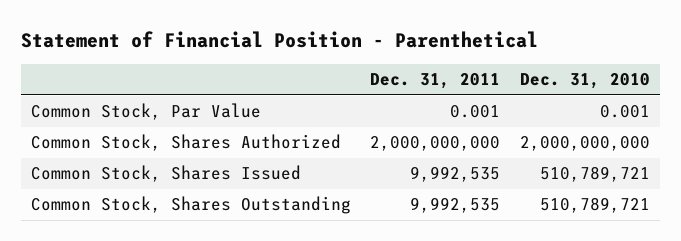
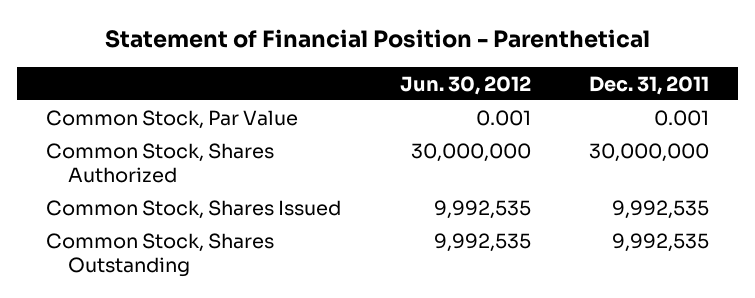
- | Dec. 31, 2011 | Dec. 31, 2010
+ | Jun. 30, 2012 | Dec. 31, 2011
- Common Stock, Shares Authorized | 2,000,000,000 | 2,000,000,000
+ Common Stock, Shares Authorized | 30,000,000 | 30,000,000

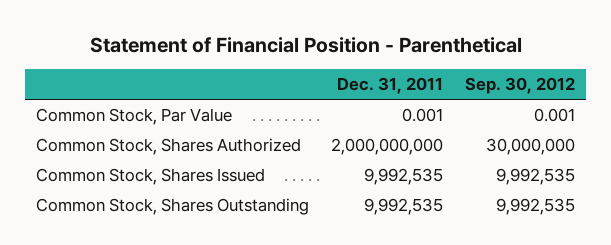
- | Jun. 30, 2012 | Dec. 31, 2011
+ | Dec. 31, 2011 | Sep. 30, 2012
- Common Stock, Shares Authorized | 30,000,000 | 30,000,000
+ Common Stock, Shares Authorized | 2,000,000,000 | 30,000,000

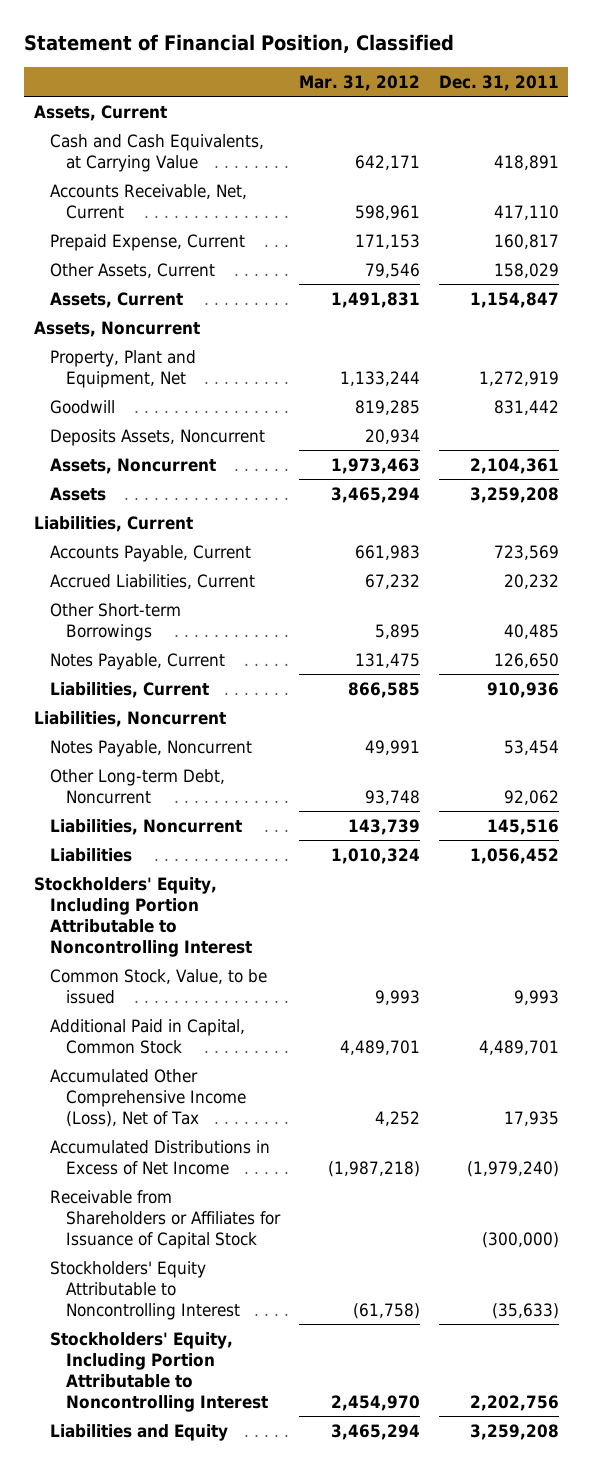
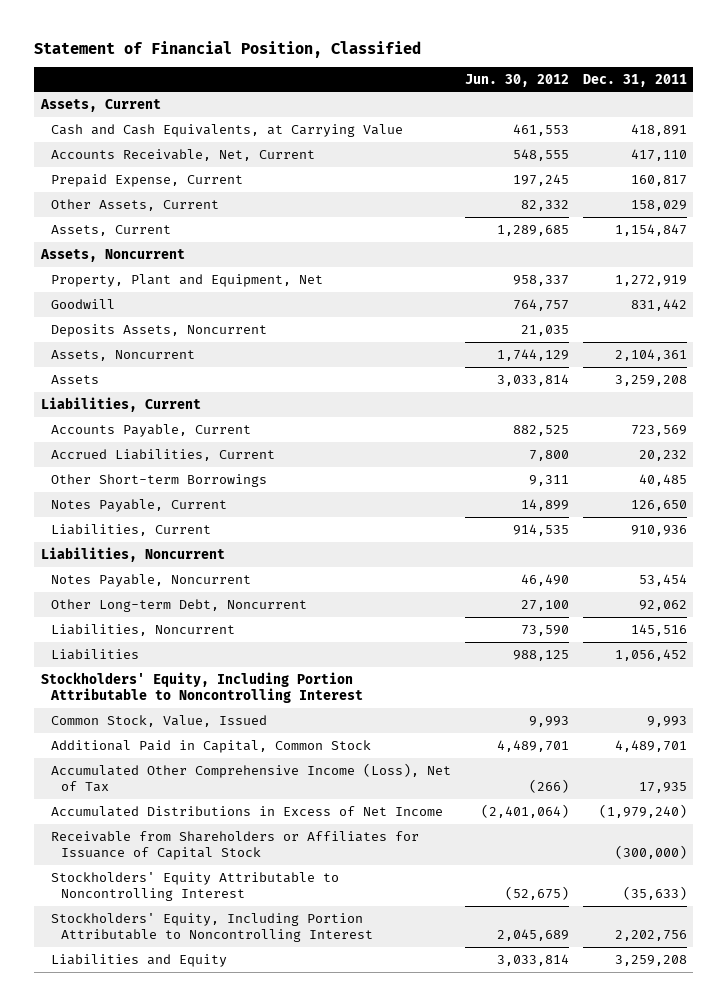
- | Mar. 31, 2012 | Dec. 31, 2011
+ | Jun. 30, 2012 | Dec. 31, 2011
- Common Stock, Value, to be issued | 9,993 | 9,993
+ Common Stock, Value, Issued | 9,993 | 9,993

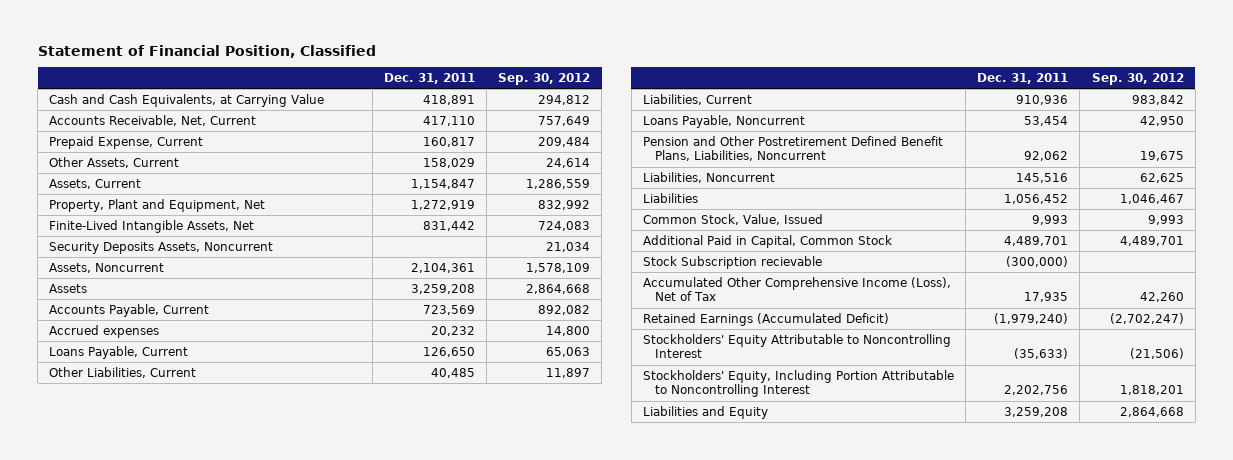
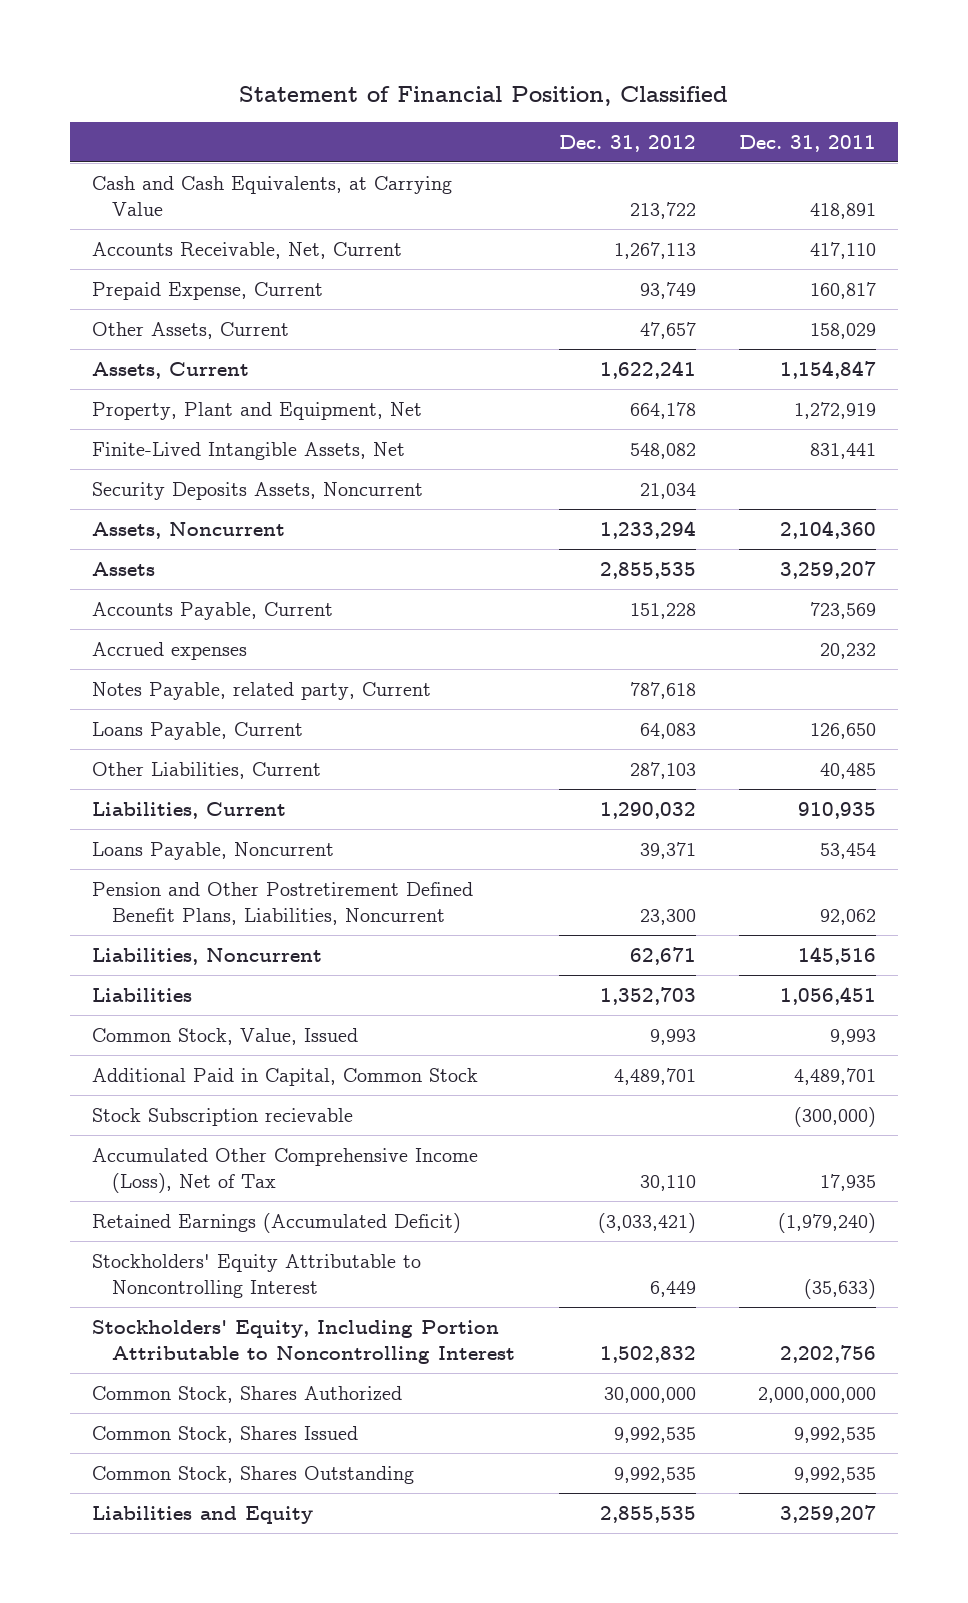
- | Dec. 31, 2011 | Sep. 30, 2012
+ | Dec. 31, 2012 | Dec. 31, 2011
- Finite-Lived Intangible Assets, Net | 831,442 | 724,083
+ Finite-Lived Intangible Assets, Net | 548,082 | 831,441
- Assets, Noncurrent | 2,104,361 | 1,578,109
- Assets | 3,259,208 | 2,864,668
+ Assets, Noncurrent | 1,233,294 | 2,104,360
+ Assets | 2,855,535 | 3,259,207
+ Notes Payable, related party, Current | 787,618 |
- Liabilities, Current | 910,936 | 983,842
+ Liabilities, Current | 1,290,032 | 910,935
- Liabilities | 1,056,452 | 1,046,467
+ Liabilities | 1,352,703 | 1,056,451
- Liabilities and Equity | 3,259,208 | 2,864,668
+ Common Stock, Shares Authorized | 30,000,000 | 2,000,000,000
+ Common Stock, Shares Issued | 9,992,535 | 9,992,535
+ Common Stock, Shares Outstanding | 9,992,535 | 9,992,535
+ Liabilities and Equity | 2,855,535 | 3,259,207

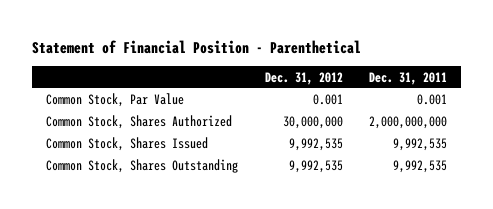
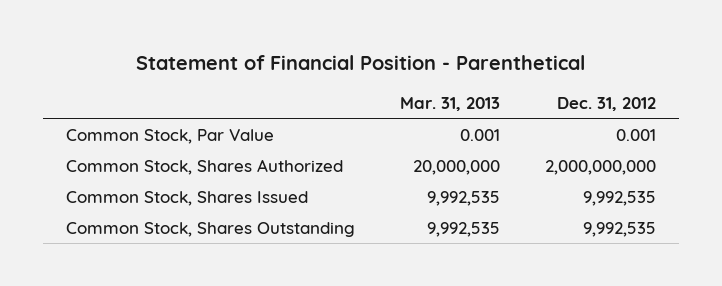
- | Dec. 31, 2012 | Dec. 31, 2011
+ | Mar. 31, 2013 | Dec. 31, 2012
- Common Stock, Shares Authorized | 30,000,000 | 2,000,000,000
+ Common Stock, Shares Authorized | 20,000,000 | 2,000,000,000

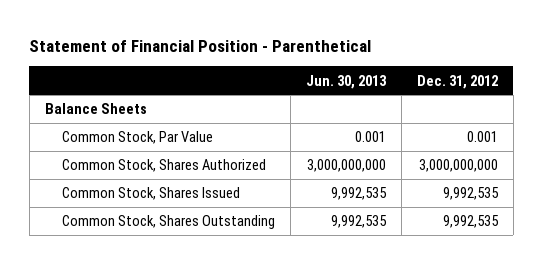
- | Mar. 31, 2013 | Dec. 31, 2012
+ | Jun. 30, 2013 | Dec. 31, 2012
+ Balance Sheets
- Common Stock, Shares Authorized | 20,000,000 | 2,000,000,000
+ Common Stock, Shares Authorized | 3,000,000,000 | 3,000,000,000

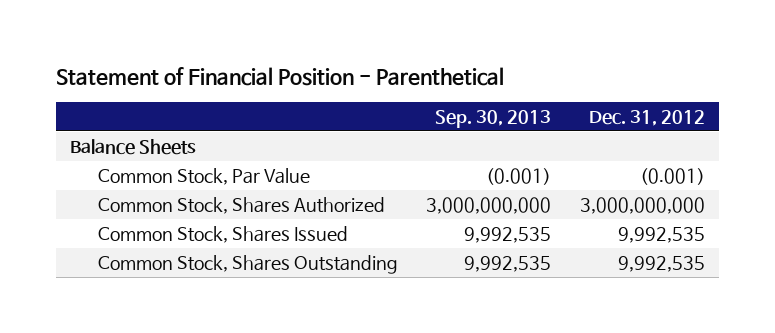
- | Jun. 30, 2013 | Dec. 31, 2012
+ | Sep. 30, 2013 | Dec. 31, 2012
- Common Stock, Par Value | 0.001 | 0.001
+ Common Stock, Par Value | (0.001) | (0.001)

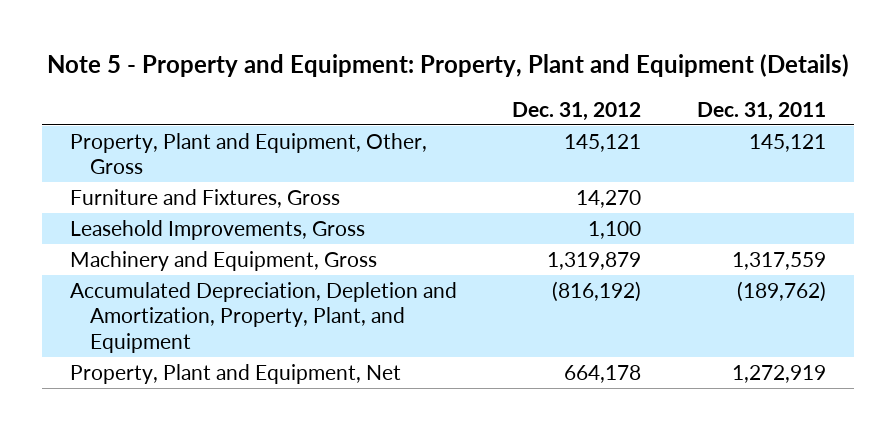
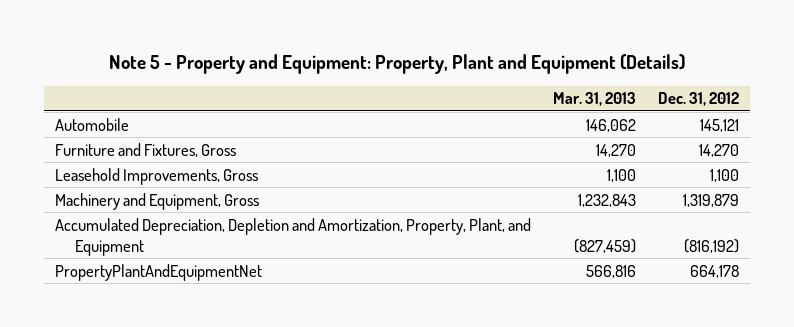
- | Dec. 31, 2012 | Dec. 31, 2011
+ | Mar. 31, 2013 | Dec. 31, 2012
- Property, Plant and Equipment, Other, Gross | 145,121 | 145,121
+ Automobile | 146,062 | 145,121
- Property, Plant and Equipment, Net | 664,178 | 1,272,919
+ PropertyPlantAndEquipmentNet | 566,816 | 664,178

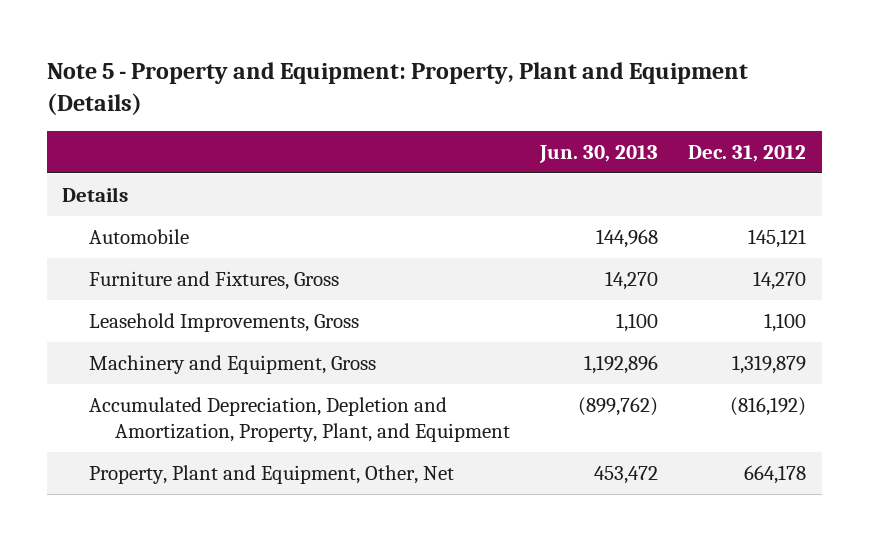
- | Mar. 31, 2013 | Dec. 31, 2012
+ | Jun. 30, 2013 | Dec. 31, 2012
+ Details
- PropertyPlantAndEquipmentNet | 566,816 | 664,178
+ Property, Plant and Equipment, Other, Net | 453,472 | 664,178

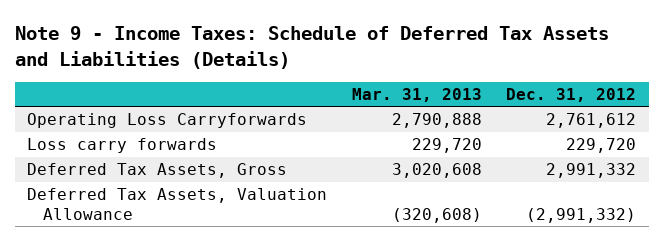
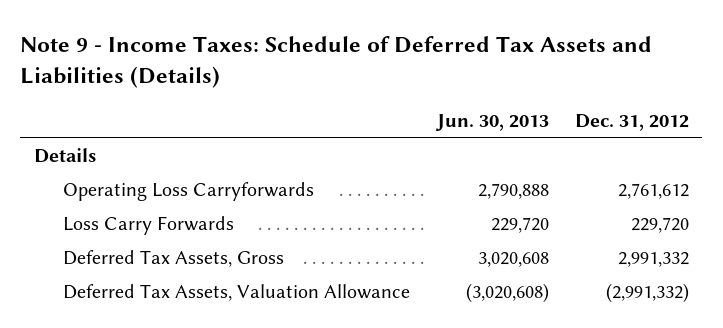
- | Mar. 31, 2013 | Dec. 31, 2012
+ | Jun. 30, 2013 | Dec. 31, 2012
+ Details
- Loss carry forwards | 229,720 | 229,720
+ Loss Carry Forwards | 229,720 | 229,720

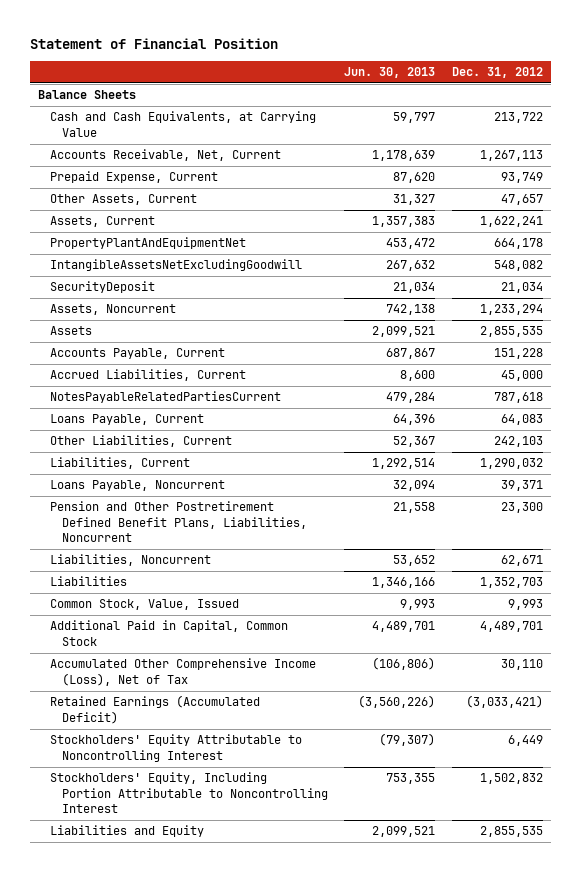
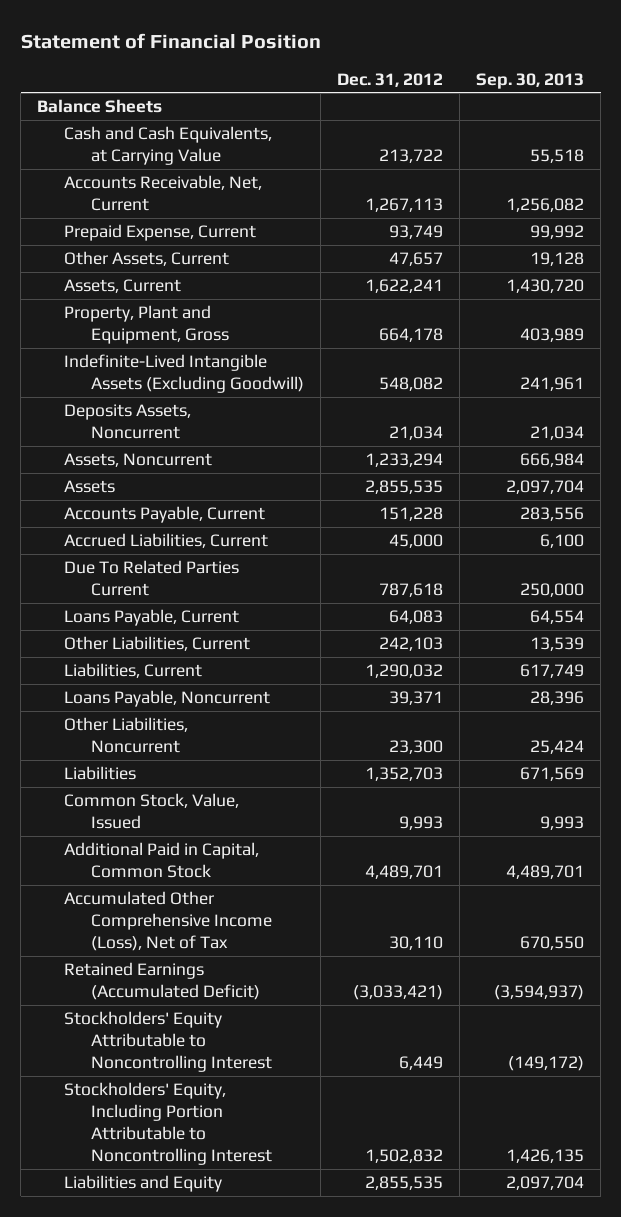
- | Jun. 30, 2013 | Dec. 31, 2012
+ | Dec. 31, 2012 | Sep. 30, 2013
- PropertyPlantAndEquipmentNet | 453,472 | 664,178
- IntangibleAssetsNetExcludingGoodwill | 267,632 | 548,082
- SecurityDeposit | 21,034 | 21,034
+ Property, Plant and Equipment, Gross | 664,178 | 403,989
+ Indefinite-Lived Intangible Assets (Excluding Goodwill) | 548,082 | 241,961
+ Deposits Assets, Noncurrent | 21,034 | 21,034
- NotesPayableRelatedPartiesCurrent | 479,284 | 787,618
+ Due To Related Parties Current | 787,618 | 250,000
- Pension and Other Postretirement Defined Benefit Plans, Liabilities, Noncurrent | 21,558 | 23,300
- Liabilities, Noncurrent | 53,652 | 62,671
+ Other Liabilities, Noncurrent | 23,300 | 25,424

